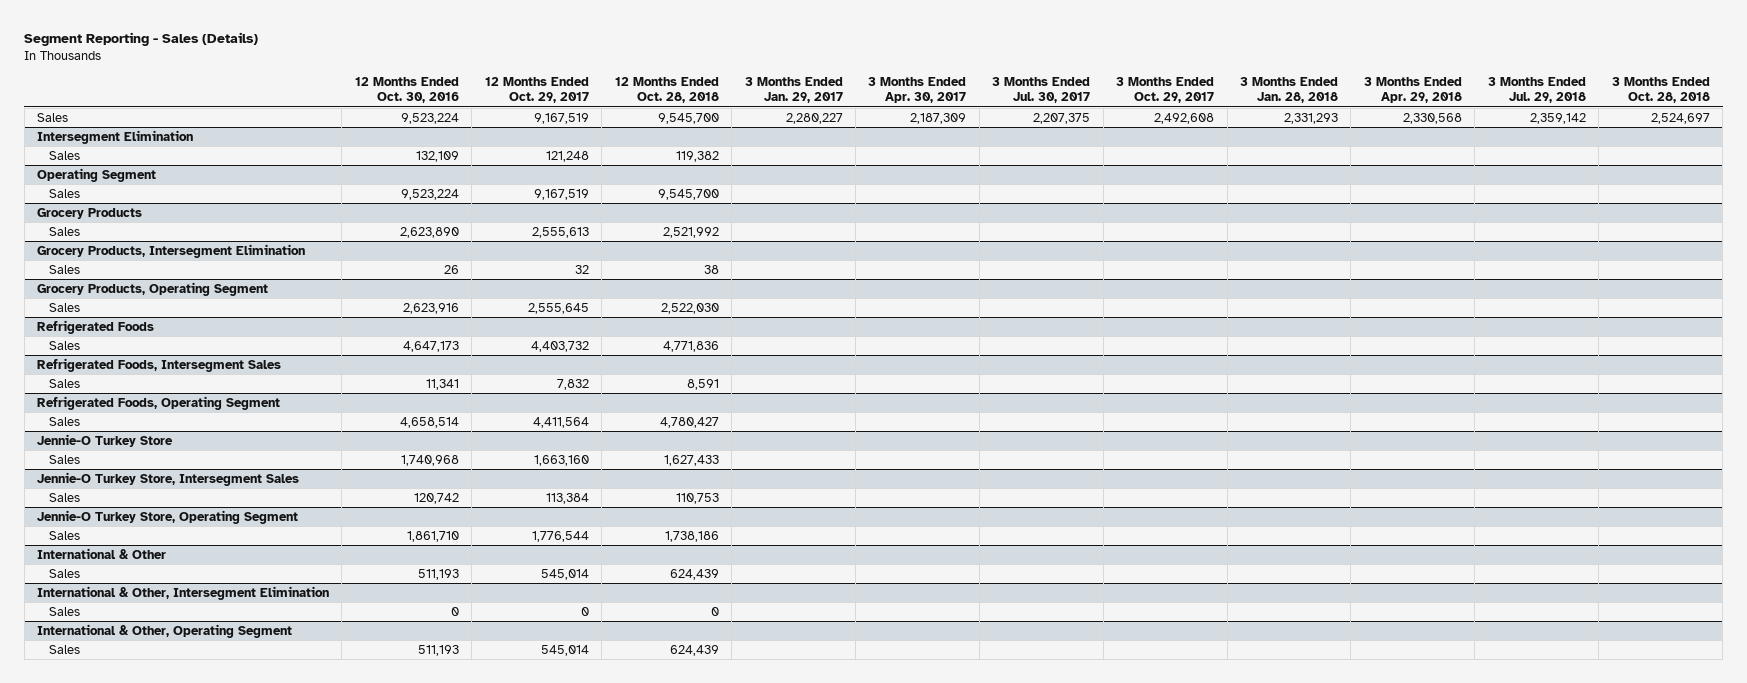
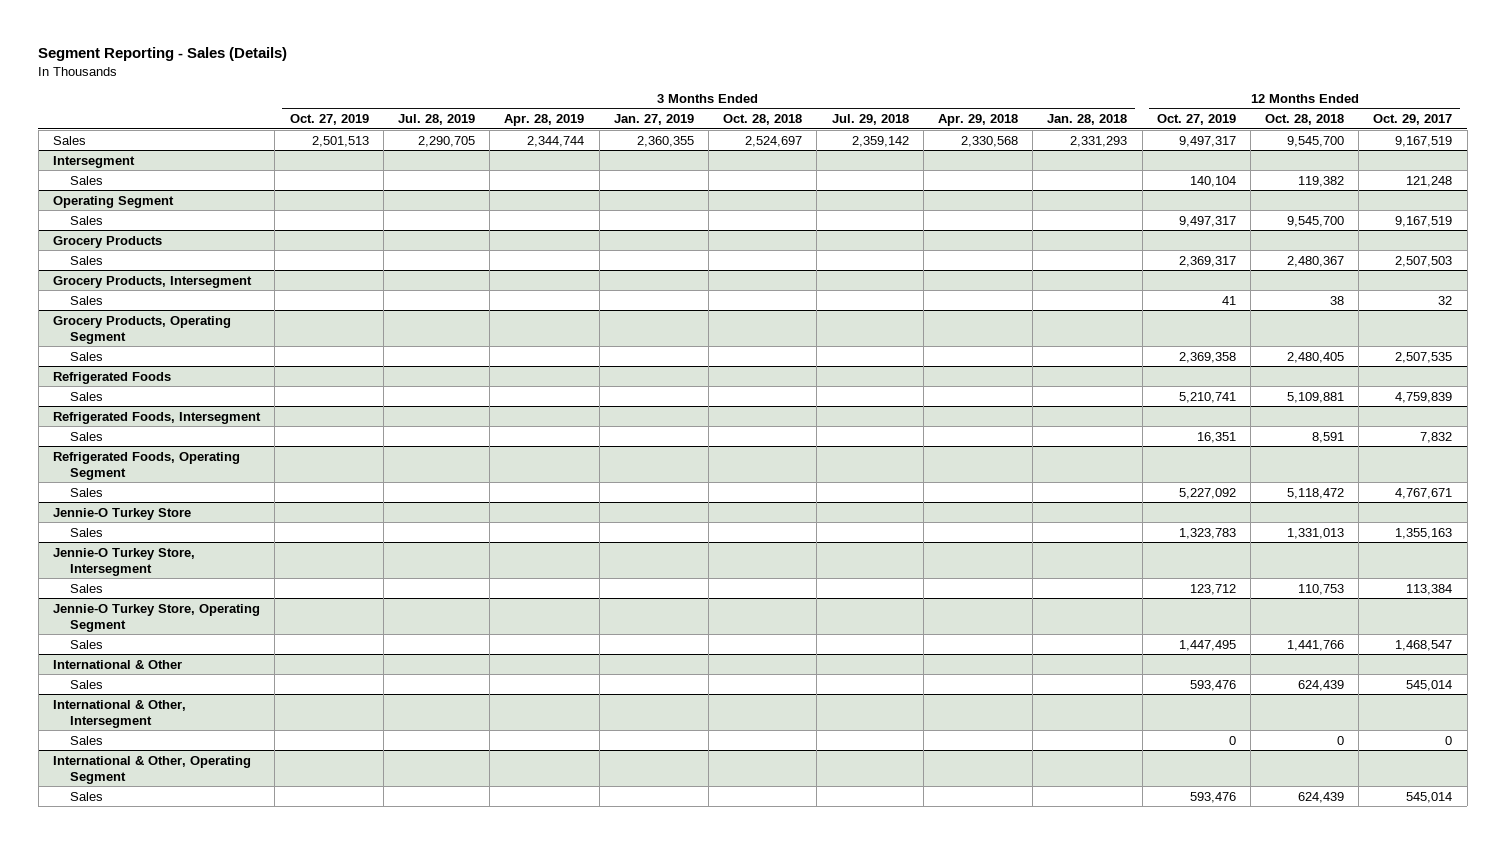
- | 12 Months Ended Oct. 30, 2016 | 12 Months Ended Oct. 29, 2017 | 12 Months Ended Oct. 28, 2018 | 3 Months Ended Jan. 29, 2017 | 3 Months Ended Apr. 30, 2017 | 3 Months Ended Jul. 30, 2017 | 3 Months Ended Oct. 29, 2017 | 3 Months Ended Jan. 28, 2018 | 3 Months Ended Apr. 29, 2018 | 3 Months Ended Jul. 29, 2018 | 3 Months Ended Oct. 28, 2018
+ | 3 Months Ended Oct. 27, 2019 | 3 Months Ended Jul. 28, 2019 | 3 Months Ended Apr. 28, 2019 | 3 Months Ended Jan. 27, 2019 | 3 Months Ended Oct. 28, 2018 | 3 Months Ended Jul. 29, 2018 | 3 Months Ended Apr. 29, 2018 | 3 Months Ended Jan. 28, 2018 | 12 Months Ended Oct. 27, 2019 | 12 Months Ended Oct. 28, 2018 | 12 Months Ended Oct. 29, 2017
- Intersegment Elimination
+ Intersegment
@ Grocery Products
- Sales | 2,623,890 | 2,555,613 | 2,521,992 | | | | | | | |
- Grocery Products, Intersegment Elimination
@ Grocery Products
+ Sales | | | | | | | | | 2,369,317 | 2,480,367 | 2,507,503
+ Grocery Products, Intersegment
@ Grocery Products, Operating Segment
- Sales | 2,623,916 | 2,555,645 | 2,522,030 | | | | | | | |
+ Sales | | | | | | | | | 2,369,358 | 2,480,405 | 2,507,535
@ Refrigerated Foods
- Sales | 4,647,173 | 4,403,732 | 4,771,836 | | | | | | | |
- Refrigerated Foods, Intersegment Sales
@ Refrigerated Foods
+ Sales | | | | | | | | | 5,210,741 | 5,109,881 | 4,759,839
+ Refrigerated Foods, Intersegment
@ Refrigerated Foods, Operating Segment
- Sales | 4,658,514 | 4,411,564 | 4,780,427 | | | | | | | |
+ Sales | | | | | | | | | 5,227,092 | 5,118,472 | 4,767,671
@ Jennie-O Turkey Store
- Sales | 1,740,968 | 1,663,160 | 1,627,433 | | | | | | | |
- Jennie-O Turkey Store, Intersegment Sales
@ Jennie-O Turkey Store
+ Sales | | | | | | | | | 1,323,783 | 1,331,013 | 1,355,163
+ Jennie-O Turkey Store, Intersegment
@ Jennie-O Turkey Store, Operating Segment
- Sales | 1,861,710 | 1,776,544 | 1,738,186 | | | | | | | |
+ Sales | | | | | | | | | 1,447,495 | 1,441,766 | 1,468,547
- International & Other, Intersegment Elimination
+ International & Other, Intersegment

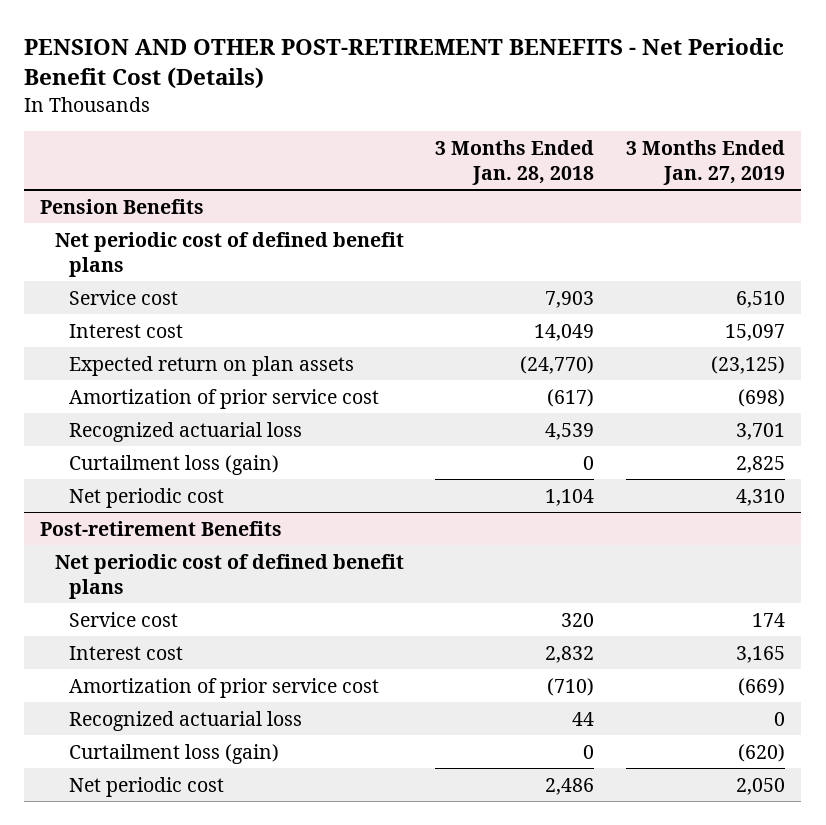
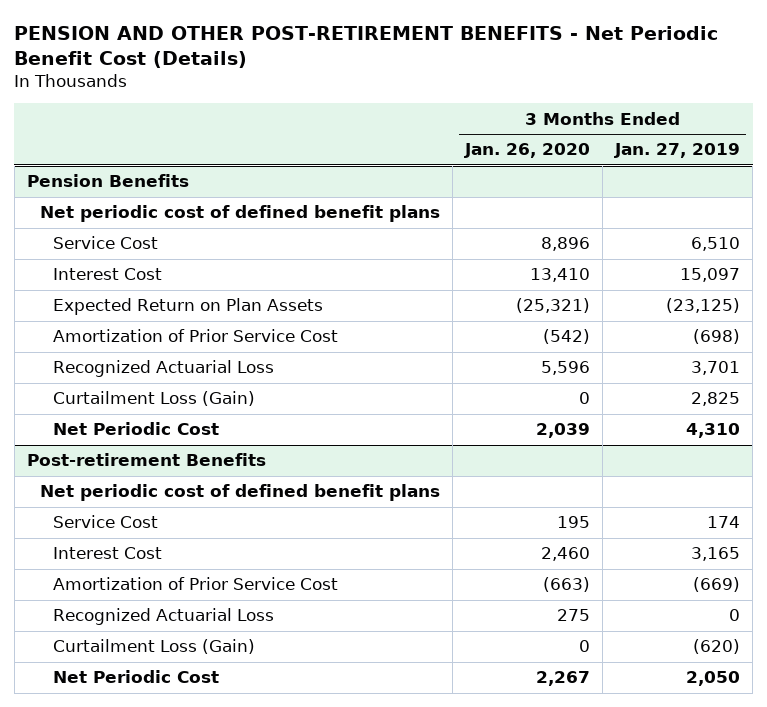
- | 3 Months Ended Jan. 28, 2018 | 3 Months Ended Jan. 27, 2019
+ | 3 Months Ended Jan. 26, 2020 | 3 Months Ended Jan. 27, 2019
@ Pension Benefits
- Service cost | 7,903 | 6,510
- Interest cost | 14,049 | 15,097
- Expected return on plan assets | (24,770) | (23,125)
- Amortization of prior service cost | (617) | (698)
- Recognized actuarial loss | 4,539 | 3,701
- Curtailment loss (gain) | 0 | 2,825
- Net periodic cost | 1,104 | 4,310
+ Service Cost | 8,896 | 6,510
+ Interest Cost | 13,410 | 15,097
+ Expected Return on Plan Assets | (25,321) | (23,125)
+ Amortization of Prior Service Cost | (542) | (698)
+ Recognized Actuarial Loss | 5,596 | 3,701
+ Curtailment Loss (Gain) | 0 | 2,825
+ Net Periodic Cost | 2,039 | 4,310
@ Post-retirement Benefits
- Service cost | 320 | 174
- Interest cost | 2,832 | 3,165
- Amortization of prior service cost | (710) | (669)
- Recognized actuarial loss | 44 | 0
- Curtailment loss (gain) | 0 | (620)
- Net periodic cost | 2,486 | 2,050
+ Service Cost | 195 | 174
+ Interest Cost | 2,460 | 3,165
+ Amortization of Prior Service Cost | (663) | (669)
+ Recognized Actuarial Loss | 275 | 0
+ Curtailment Loss (Gain) | 0 | (620)
+ Net Periodic Cost | 2,267 | 2,050

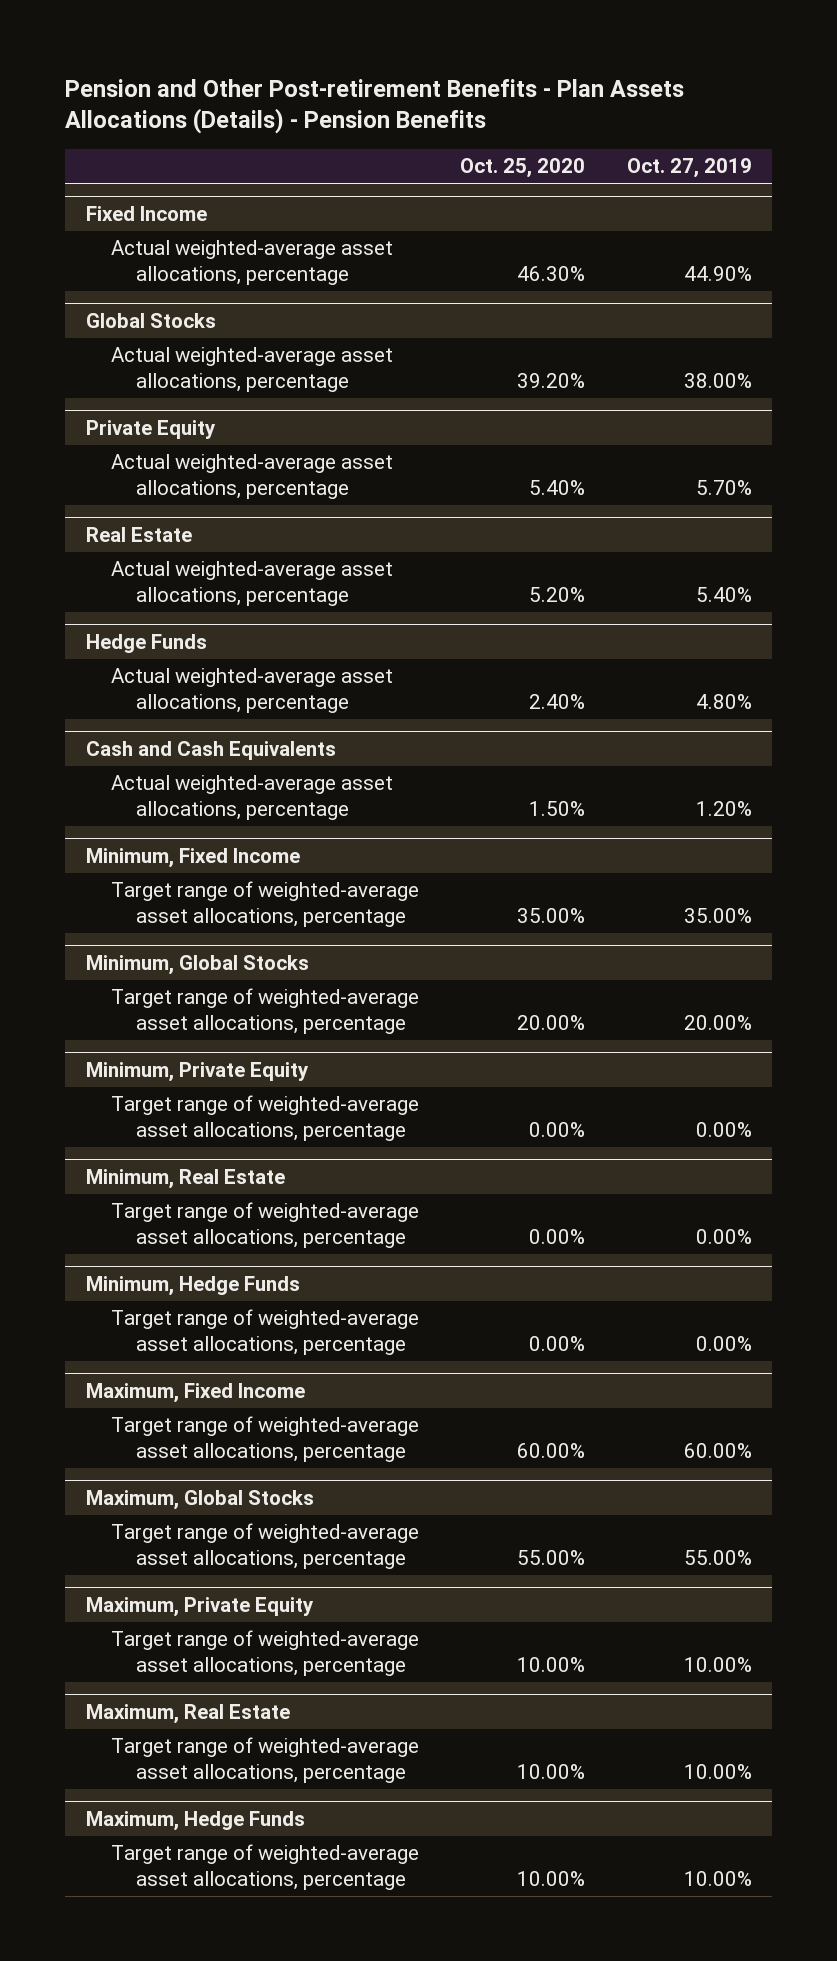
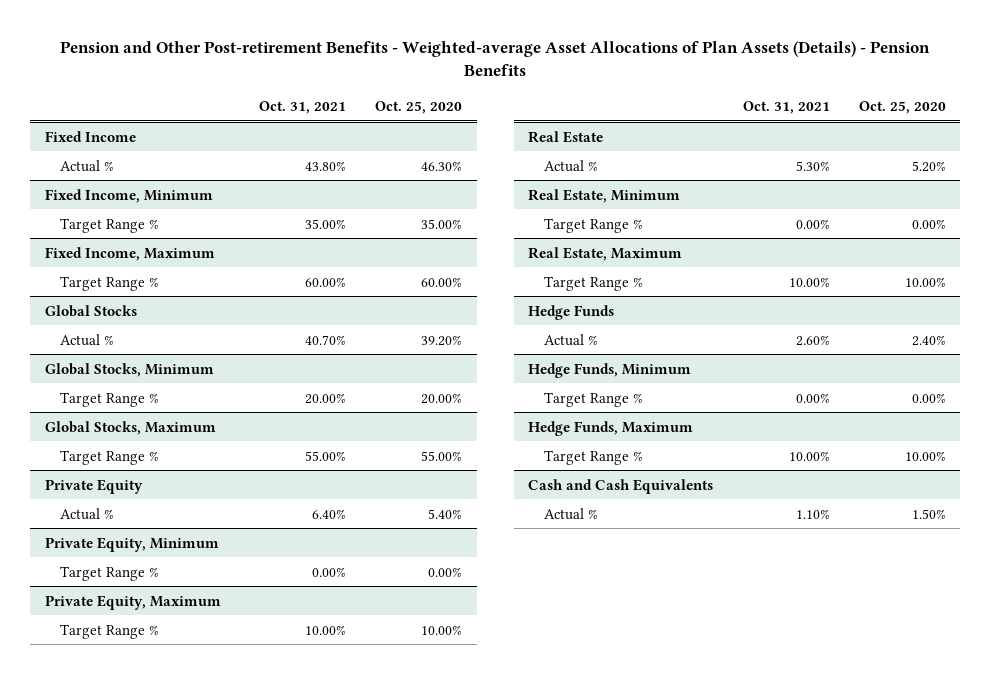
- Pension and Other Post-retirement Benefits - Plan Assets Allocations (Details) - Pension Benefits
+ Pension and Other Post-retirement Benefits - Weighted-average Asset Allocations of Plan Assets (Details) - Pension Benefits
- | Oct. 25, 2020 | Oct. 27, 2019
+ | Oct. 31, 2021 | Oct. 25, 2020
@ Fixed Income
- Actual weighted-average asset allocations, percentage | 46.30% | 44.90%
+ Actual % | 43.80% | 46.30%
+ Fixed Income, Minimum
+ Target Range % | 35.00% | 35.00%
+ Fixed Income, Maximum
+ Target Range % | 60.00% | 60.00%
@ Global Stocks
- Actual weighted-average asset allocations, percentage | 39.20% | 38.00%
+ Actual % | 40.70% | 39.20%
+ Global Stocks, Minimum
+ Target Range % | 20.00% | 20.00%
+ Global Stocks, Maximum
+ Target Range % | 55.00% | 55.00%
@ Private Equity
- Actual weighted-average asset allocations, percentage | 5.40% | 5.70%
+ Actual % | 6.40% | 5.40%
+ Private Equity, Minimum
+ Target Range % | 0.00% | 0.00%
+ Private Equity, Maximum
+ Target Range % | 10.00% | 10.00%
@ Real Estate
- Actual weighted-average asset allocations, percentage | 5.20% | 5.40%
+ Actual % | 5.30% | 5.20%
+ Real Estate, Minimum
+ Target Range % | 0.00% | 0.00%
+ Real Estate, Maximum
+ Target Range % | 10.00% | 10.00%
@ Hedge Funds
- Actual weighted-average asset allocations, percentage | 2.40% | 4.80%
+ Actual % | 2.60% | 2.40%
+ Hedge Funds, Minimum
+ Target Range % | 0.00% | 0.00%
+ Hedge Funds, Maximum
+ Target Range % | 10.00% | 10.00%
@ Cash and Cash Equivalents
- Actual weighted-average asset allocations, percentage | 1.50% | 1.20%
- Minimum, Fixed Income
- Target range of weighted-average asset allocations, percentage | 35.00% | 35.00%
- Minimum, Global Stocks
- Target range of weighted-average asset allocations, percentage | 20.00% | 20.00%
- Minimum, Private Equity
- Target range of weighted-average asset allocations, percentage | 0.00% | 0.00%
- Minimum, Real Estate
- Target range of weighted-average asset allocations, percentage | 0.00% | 0.00%
- Minimum, Hedge Funds
- Target range of weighted-average asset allocations, percentage | 0.00% | 0.00%
- Maximum, Fixed Income
- Target range of weighted-average asset allocations, percentage | 60.00% | 60.00%
- Maximum, Global Stocks
- Target range of weighted-average asset allocations, percentage | 55.00% | 55.00%
- Maximum, Private Equity
- Target range of weighted-average asset allocations, percentage | 10.00% | 10.00%
- Maximum, Real Estate
- Target range of weighted-average asset allocations, percentage | 10.00% | 10.00%
- Maximum, Hedge Funds
- Target range of weighted-average asset allocations, percentage | 10.00% | 10.00%
@ Cash and Cash Equivalents
+ Actual % | 1.10% | 1.50%

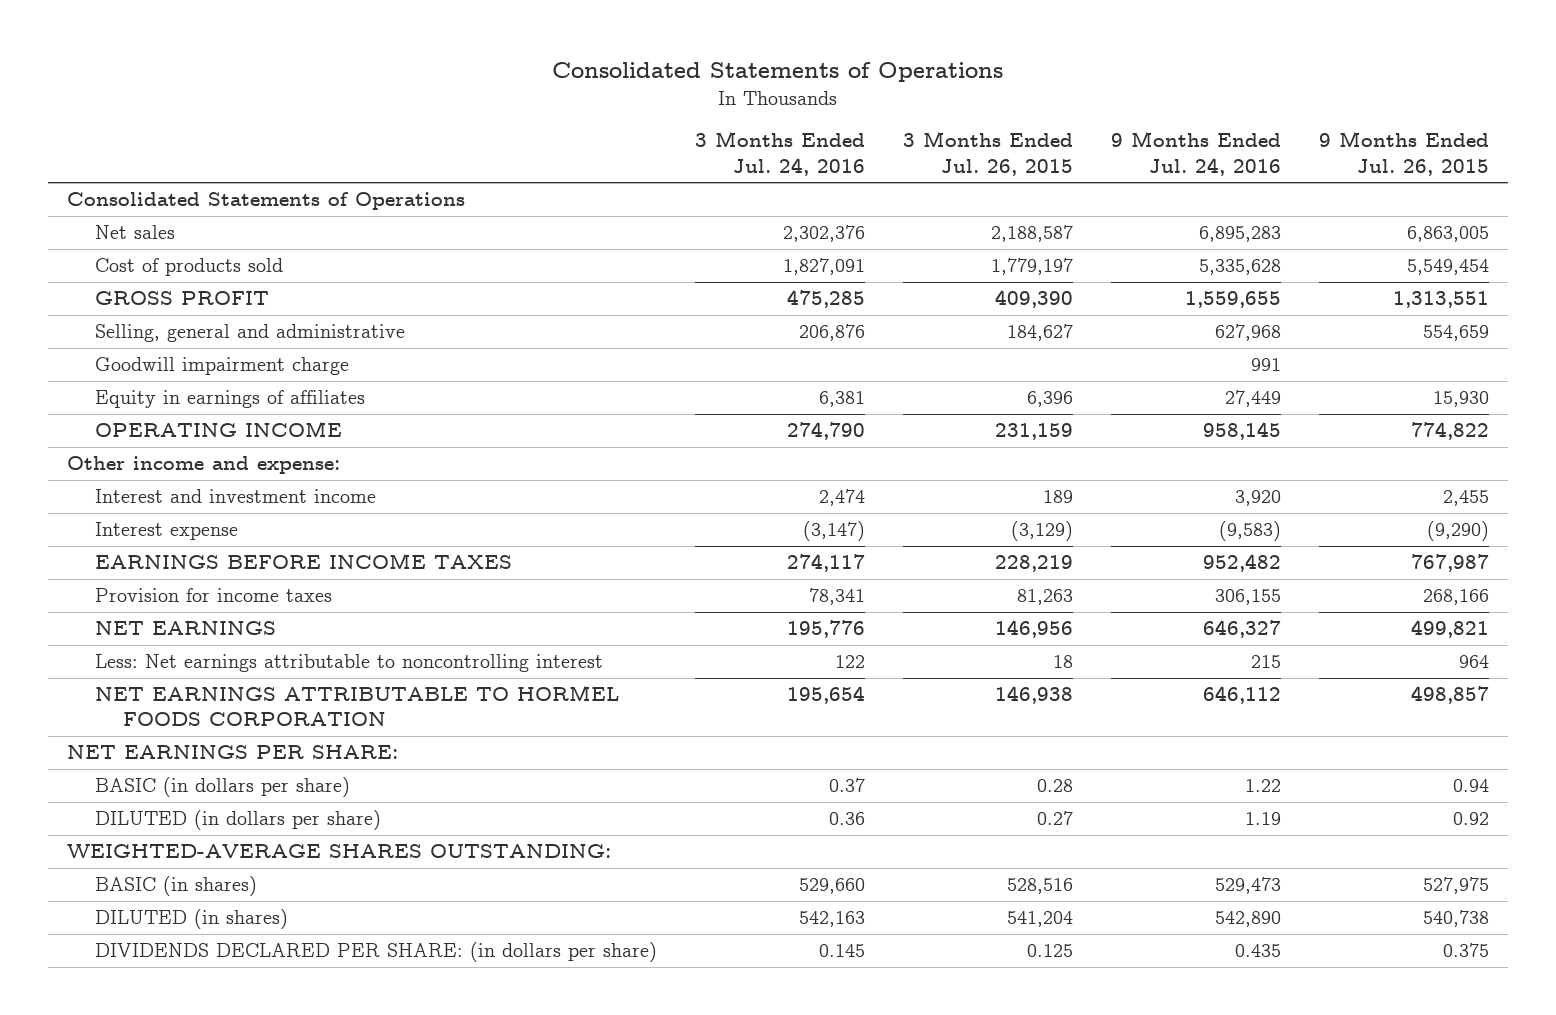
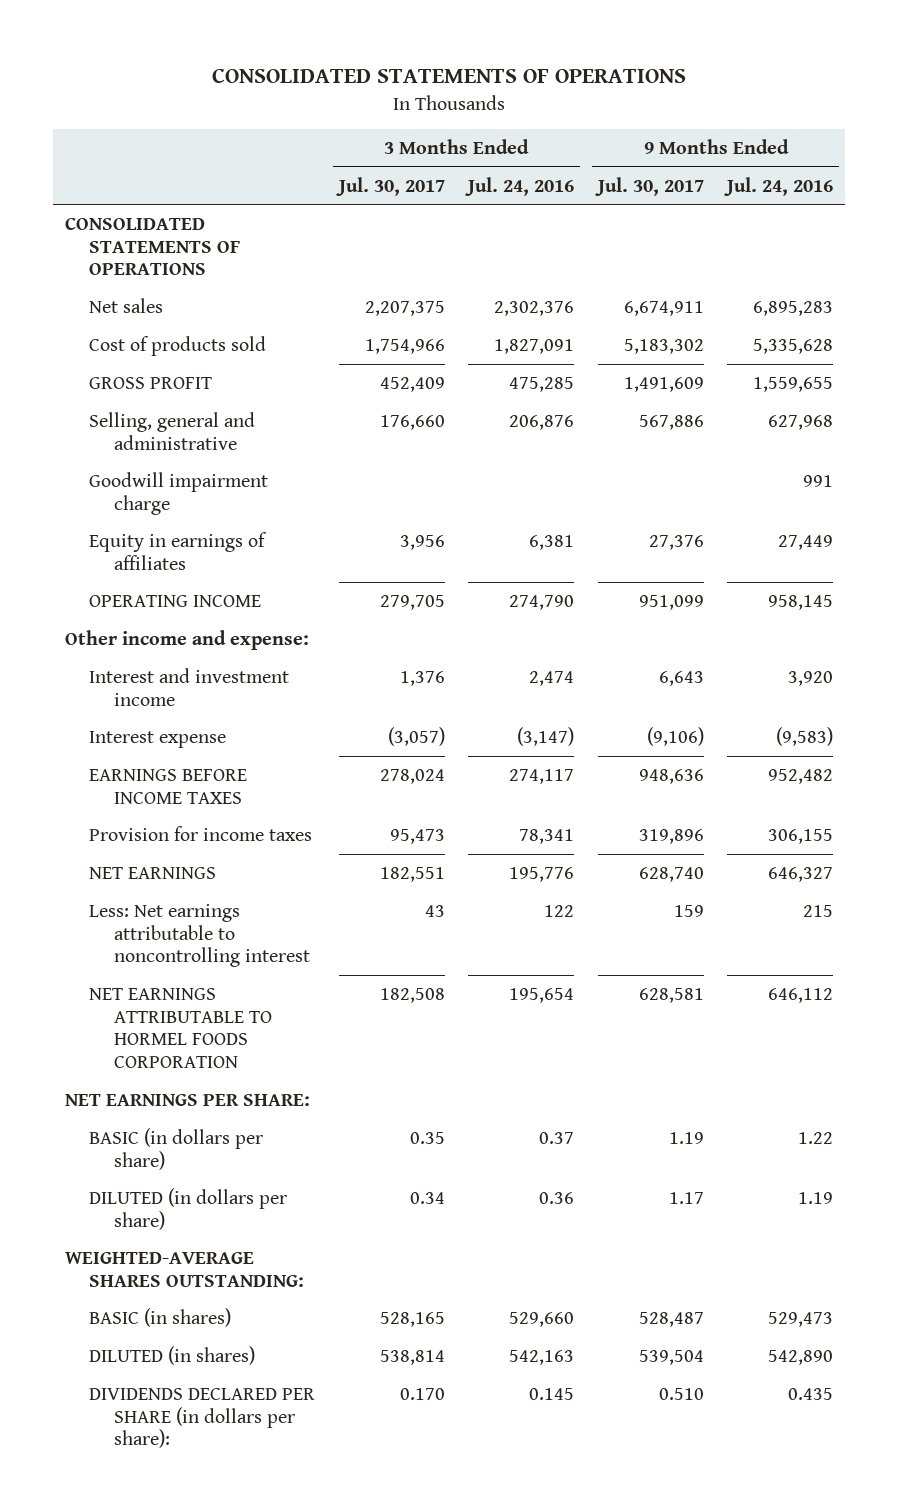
- Consolidated Statements of Operations
+ CONSOLIDATED STATEMENTS OF OPERATIONS
- | 3 Months Ended Jul. 24, 2016 | 3 Months Ended Jul. 26, 2015 | 9 Months Ended Jul. 24, 2016 | 9 Months Ended Jul. 26, 2015
+ | 3 Months Ended Jul. 30, 2017 | 3 Months Ended Jul. 24, 2016 | 9 Months Ended Jul. 30, 2017 | 9 Months Ended Jul. 24, 2016
- Consolidated Statements of Operations
+ CONSOLIDATED STATEMENTS OF OPERATIONS
- DIVIDENDS DECLARED PER SHARE: (in dollars per share) | 0.145 | 0.125 | 0.435 | 0.375
+ DIVIDENDS DECLARED PER SHARE (in dollars per share): | 0.170 | 0.145 | 0.510 | 0.435

